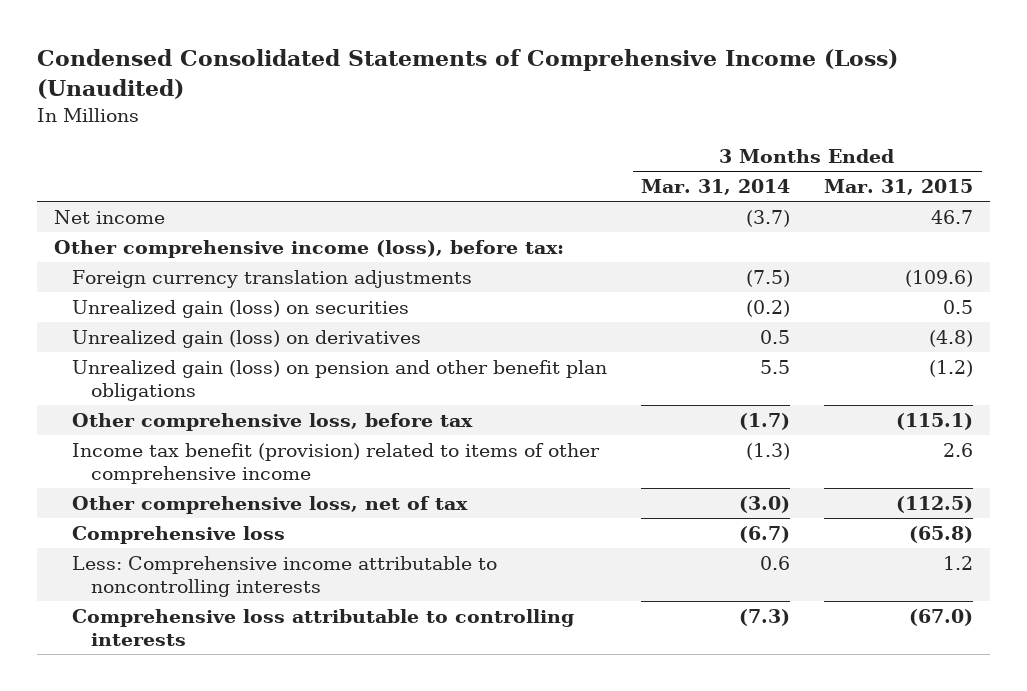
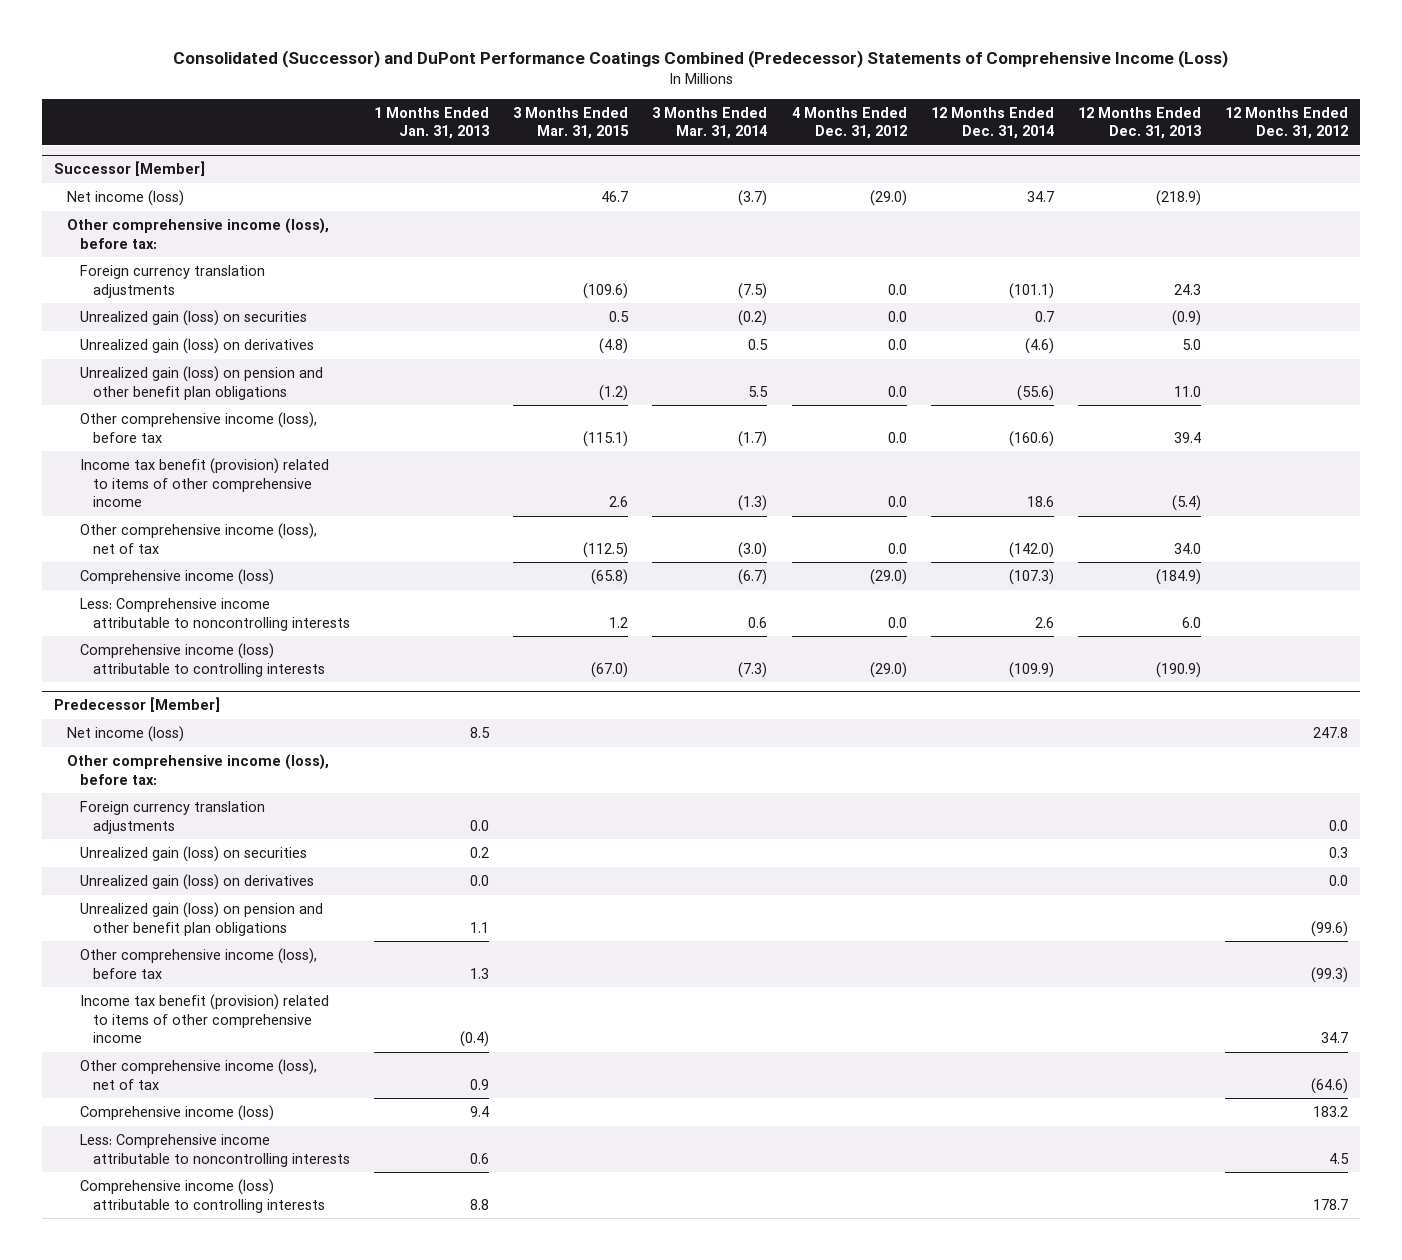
- Condensed Consolidated Statements of Comprehensive Income (Loss) (Unaudited)
+ Consolidated (Successor) and DuPont Performance Coatings Combined (Predecessor) Statements of Comprehensive Income (Loss)
- | 3 Months Ended Mar. 31, 2014 | 3 Months Ended Mar. 31, 2015
+ | 1 Months Ended Jan. 31, 2013 | 3 Months Ended Mar. 31, 2015 | 3 Months Ended Mar. 31, 2014 | 4 Months Ended Dec. 31, 2012 | 12 Months Ended Dec. 31, 2014 | 12 Months Ended Dec. 31, 2013 | 12 Months Ended Dec. 31, 2012
- Net income | (3.7) | 46.7
+ Successor [Member]
+ Net income (loss) | | 46.7 | (3.7) | (29.0) | 34.7 | (218.9) |
- Other comprehensive loss, before tax | (1.7) | (115.1)
+ Other comprehensive income (loss), before tax | | (115.1) | (1.7) | 0.0 | (160.6) | 39.4 |
- Other comprehensive loss, net of tax | (3.0) | (112.5)
- Comprehensive loss | (6.7) | (65.8)
+ Other comprehensive income (loss), net of tax | | (112.5) | (3.0) | 0.0 | (142.0) | 34.0 |
+ Comprehensive income (loss) | | (65.8) | (6.7) | (29.0) | (107.3) | (184.9) |
- Comprehensive loss attributable to controlling interests | (7.3) | (67.0)
+ Comprehensive income (loss) attributable to controlling interests | | (67.0) | (7.3) | (29.0) | (109.9) | (190.9) |
+ Predecessor [Member]
+ Net income (loss) | 8.5 | | | | | | 247.8
+ Other comprehensive income (loss), before tax:
+ Foreign currency translation adjustments | 0.0 | | | | | | 0.0
+ Unrealized gain (loss) on securities | 0.2 | | | | | | 0.3
+ Unrealized gain (loss) on derivatives | 0.0 | | | | | | 0.0
+ Unrealized gain (loss) on pension and other benefit plan obligations | 1.1 | | | | | | (99.6)
+ Other comprehensive income (loss), before tax | 1.3 | | | | | | (99.3)
+ Income tax benefit (provision) related to items of other comprehensive income | (0.4) | | | | | | 34.7
+ Other comprehensive income (loss), net of tax | 0.9 | | | | | | (64.6)
+ Comprehensive income (loss) | 9.4 | | | | | | 183.2
+ Less: Comprehensive income attributable to noncontrolling interests | 0.6 | | | | | | 4.5
+ Comprehensive income (loss) attributable to controlling interests | 8.8 | | | | | | 178.7

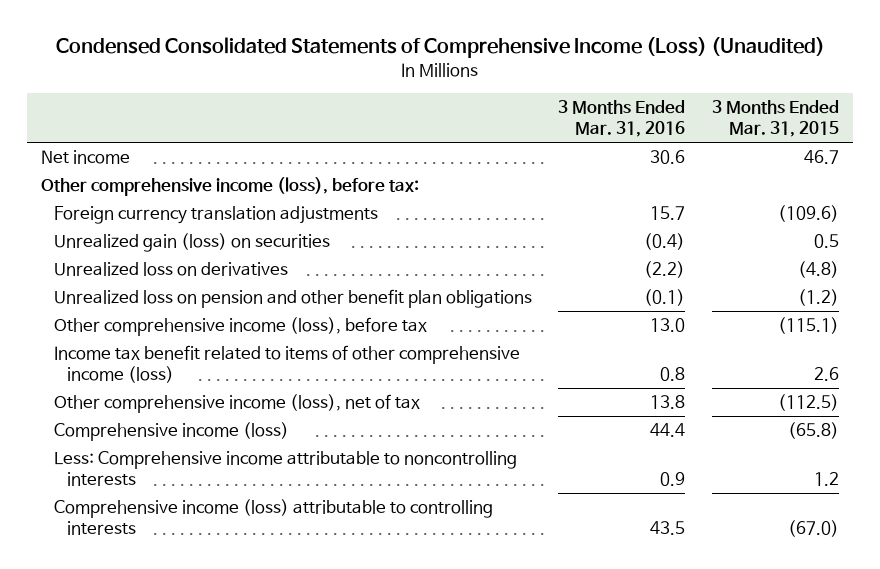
- Consolidated (Successor) and DuPont Performance Coatings Combined (Predecessor) Statements of Comprehensive Income (Loss)
+ Condensed Consolidated Statements of Comprehensive Income (Loss) (Unaudited)
- | 1 Months Ended Jan. 31, 2013 | 3 Months Ended Mar. 31, 2015 | 3 Months Ended Mar. 31, 2014 | 4 Months Ended Dec. 31, 2012 | 12 Months Ended Dec. 31, 2014 | 12 Months Ended Dec. 31, 2013 | 12 Months Ended Dec. 31, 2012
+ | 3 Months Ended Mar. 31, 2016 | 3 Months Ended Mar. 31, 2015
- Successor [Member]
- Net income (loss) | | 46.7 | (3.7) | (29.0) | 34.7 | (218.9) |
+ Net income | 30.6 | 46.7
- Unrealized gain (loss) on derivatives | | (4.8) | 0.5 | 0.0 | (4.6) | 5.0 |
- Unrealized gain (loss) on pension and other benefit plan obligations | | (1.2) | 5.5 | 0.0 | (55.6) | 11.0 |
+ Unrealized loss on derivatives | (2.2) | (4.8)
+ Unrealized loss on pension and other benefit plan obligations | (0.1) | (1.2)
- Income tax benefit (provision) related to items of other comprehensive income | | 2.6 | (1.3) | 0.0 | 18.6 | (5.4) |
+ Income tax benefit related to items of other comprehensive income (loss) | 0.8 | 2.6
- Predecessor [Member]
- Net income (loss) | 8.5 | | | | | | 247.8
- Other comprehensive income (loss), before tax:
- Foreign currency translation adjustments | 0.0 | | | | | | 0.0
- Unrealized gain (loss) on securities | 0.2 | | | | | | 0.3
- Unrealized gain (loss) on derivatives | 0.0 | | | | | | 0.0
- Unrealized gain (loss) on pension and other benefit plan obligations | 1.1 | | | | | | (99.6)
- Other comprehensive income (loss), before tax | 1.3 | | | | | | (99.3)
- Income tax benefit (provision) related to items of other comprehensive income | (0.4) | | | | | | 34.7
- Other comprehensive income (loss), net of tax | 0.9 | | | | | | (64.6)
- Comprehensive income (loss) | 9.4 | | | | | | 183.2
- Less: Comprehensive income attributable to noncontrolling interests | 0.6 | | | | | | 4.5
- Comprehensive income (loss) attributable to controlling interests | 8.8 | | | | | | 178.7

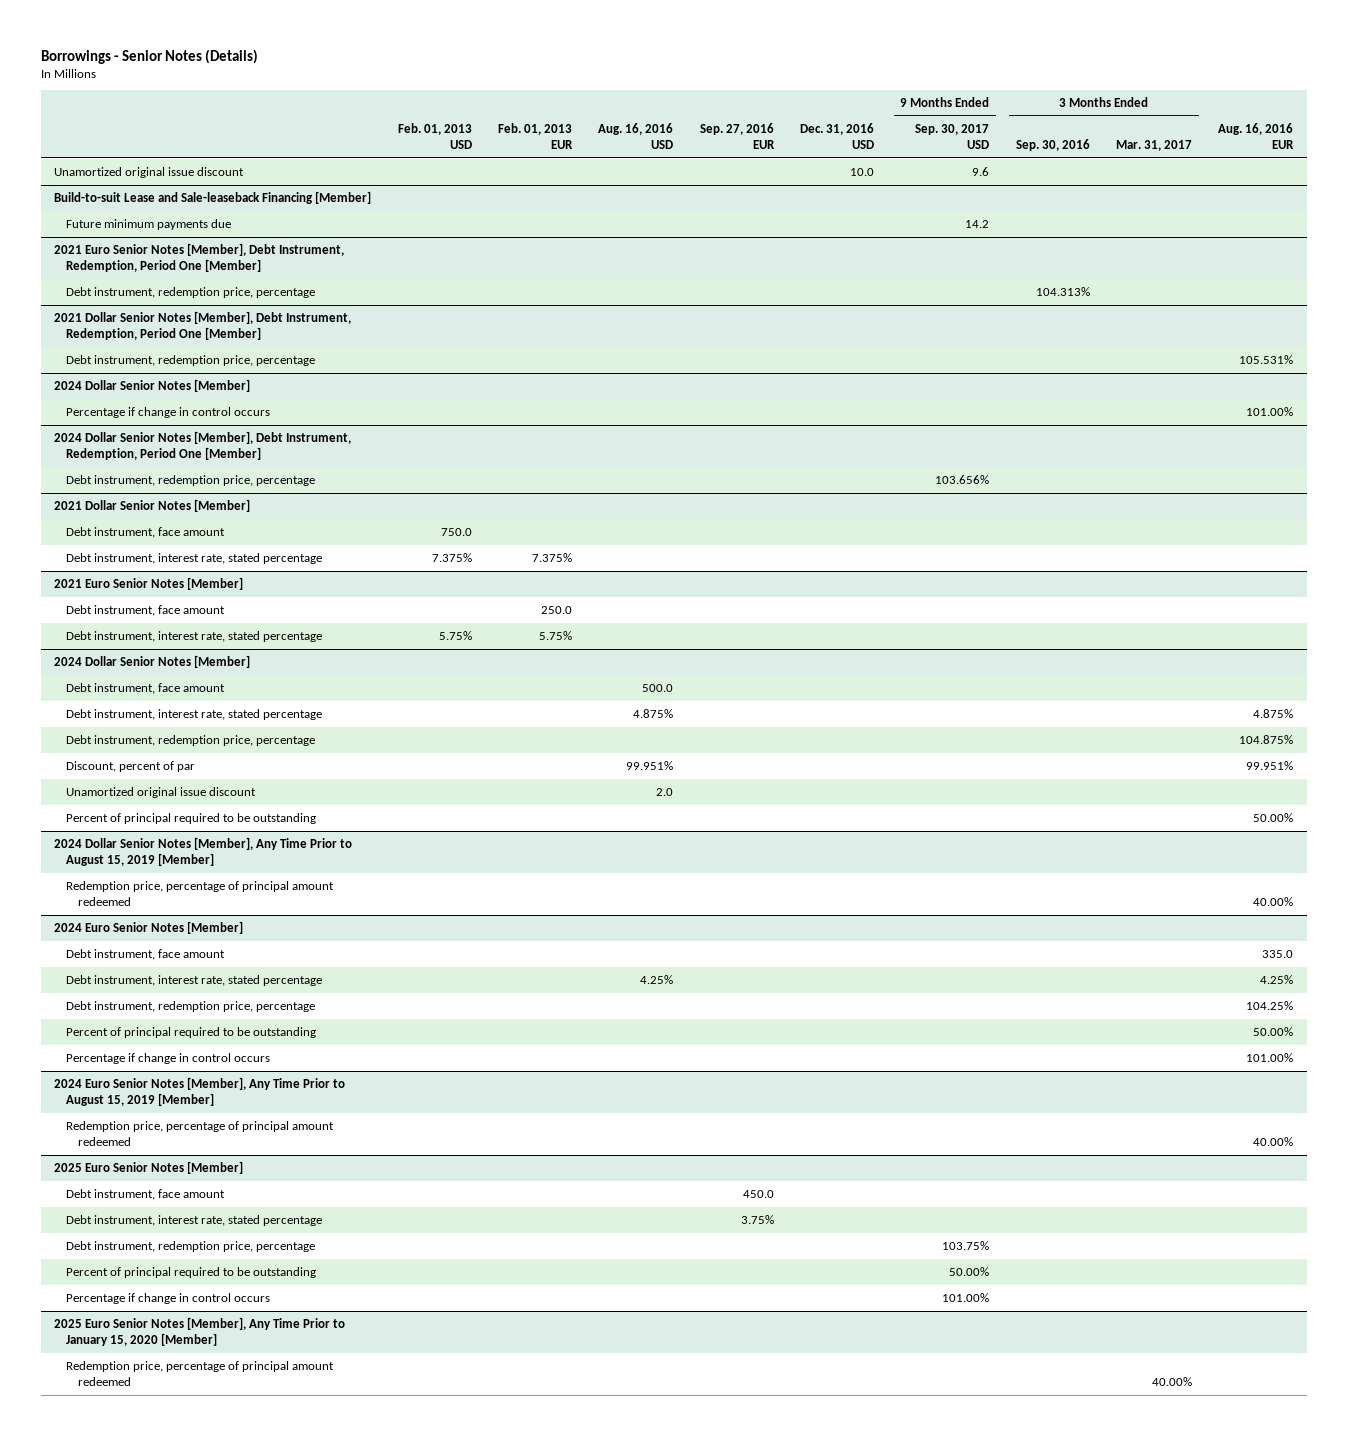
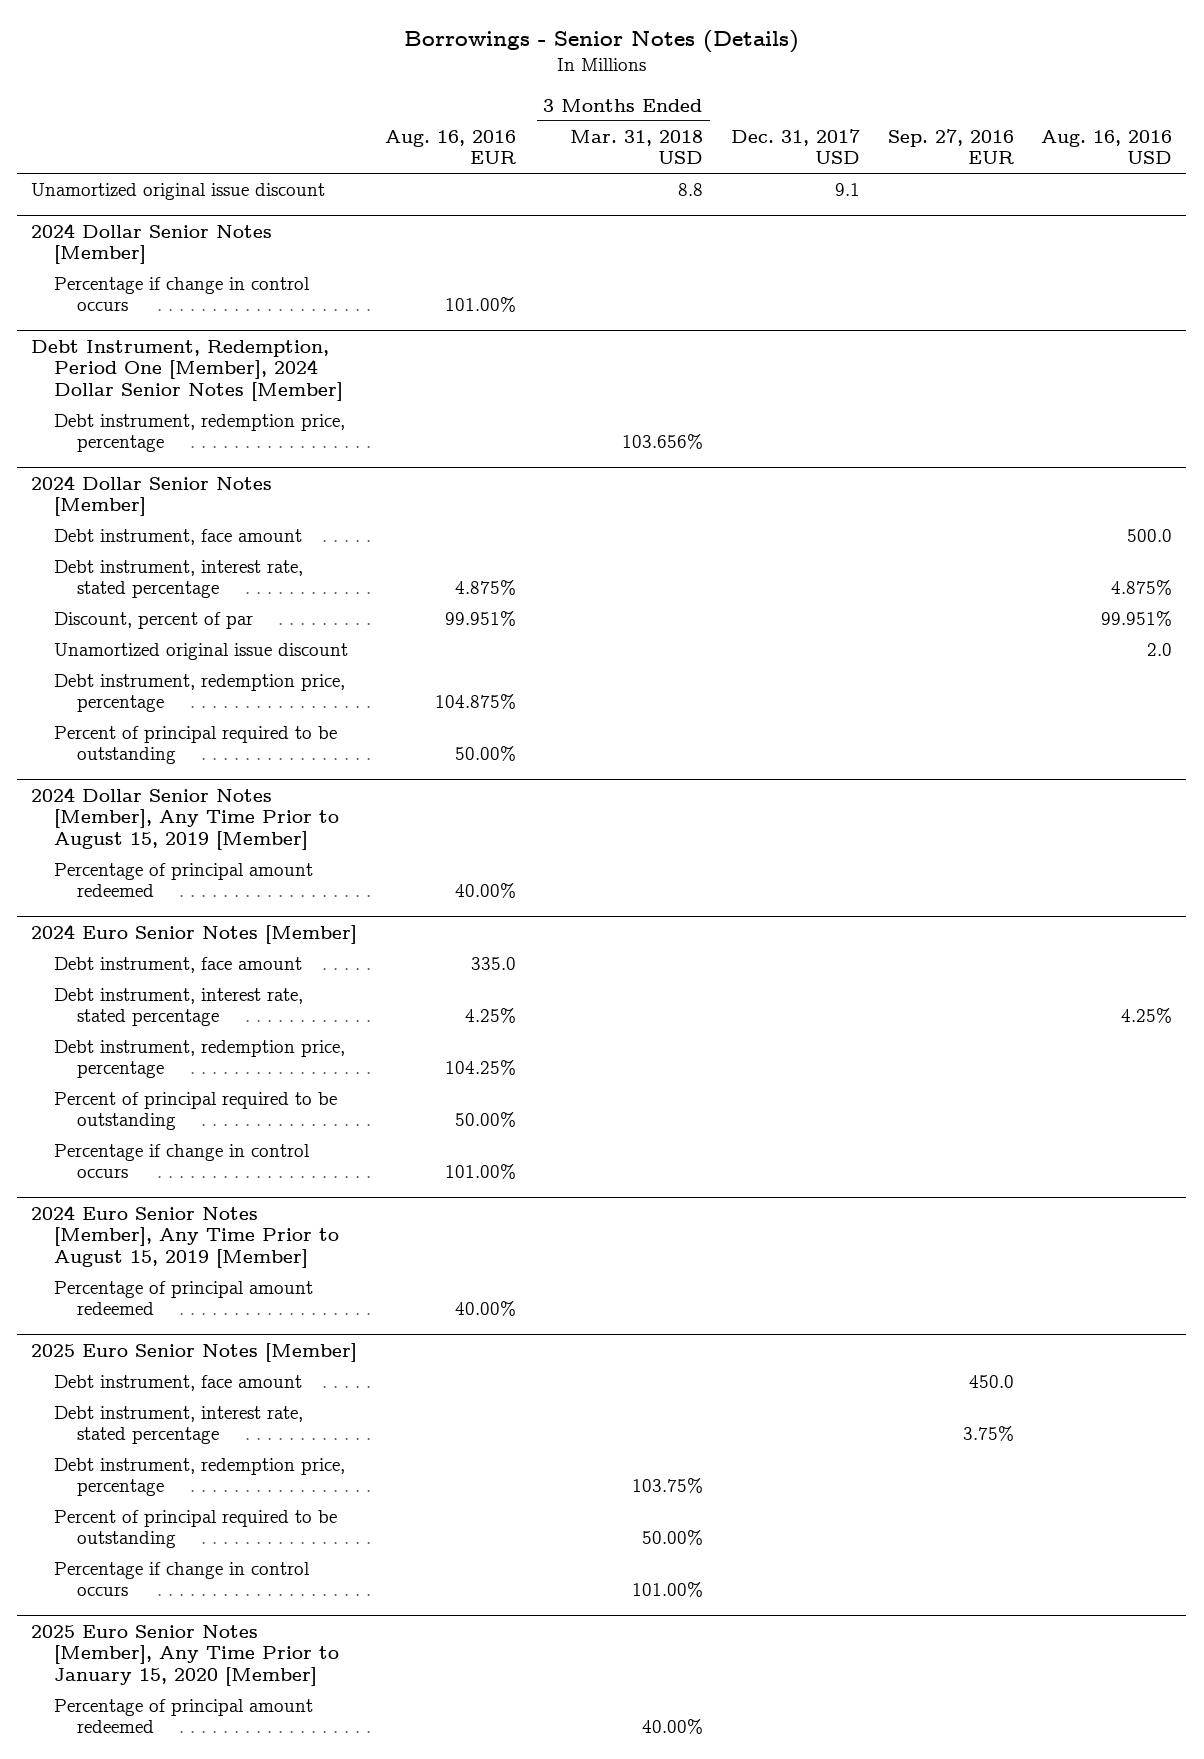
- | Feb. 01, 2013 USD | Feb. 01, 2013 EUR | Aug. 16, 2016 USD | Sep. 27, 2016 EUR | Dec. 31, 2016 USD | 9 Months Ended Sep. 30, 2017 USD | 3 Months Ended Sep. 30, 2016 | 3 Months Ended Mar. 31, 2017 | Aug. 16, 2016 EUR
+ | Aug. 16, 2016 EUR | 3 Months Ended Mar. 31, 2018 USD | Dec. 31, 2017 USD | Sep. 27, 2016 EUR | Aug. 16, 2016 USD
- Build-to-suit Lease and Sale-leaseback Financing [Member]
- Future minimum payments due | | | | | | 14.2 | | |
- 2021 Euro Senior Notes [Member], Debt Instrument, Redemption, Period One [Member]
- Debt instrument, redemption price, percentage | | | | | | | 104.313% | |
- 2021 Dollar Senior Notes [Member], Debt Instrument, Redemption, Period One [Member]
- Debt instrument, redemption price, percentage | | | | | | | | | 105.531%
- 2024 Dollar Senior Notes [Member], Debt Instrument, Redemption, Period One [Member]
+ Debt Instrument, Redemption, Period One [Member], 2024 Dollar Senior Notes [Member]
- 2021 Dollar Senior Notes [Member]
- Debt instrument, face amount | 750.0 | | | | | | | |
- Debt instrument, interest rate, stated percentage | 7.375% | 7.375% | | | | | | |
- 2021 Euro Senior Notes [Member]
- Debt instrument, face amount | | 250.0 | | | | | | |
- Debt instrument, interest rate, stated percentage | 5.75% | 5.75% | | | | | | |
@ 2024 Dollar Senior Notes [Member]
moved down: Debt instrument, redemption price, percentage | 104.875% | | | |
@ 2024 Dollar Senior Notes [Member], Any Time Prior to August 15, 2019 [Member]
- Redemption price, percentage of principal amount redeemed | | | | | | | | | 40.00%
+ Percentage of principal amount redeemed | 40.00% | | | |
@ 2024 Euro Senior Notes [Member], Any Time Prior to August 15, 2019 [Member]
- Redemption price, percentage of principal amount redeemed | | | | | | | | | 40.00%
+ Percentage of principal amount redeemed | 40.00% | | | |
@ 2025 Euro Senior Notes [Member], Any Time Prior to January 15, 2020 [Member]
- Redemption price, percentage of principal amount redeemed | | | | | | | | 40.00% |
+ Percentage of principal amount redeemed | | 40.00% | | |

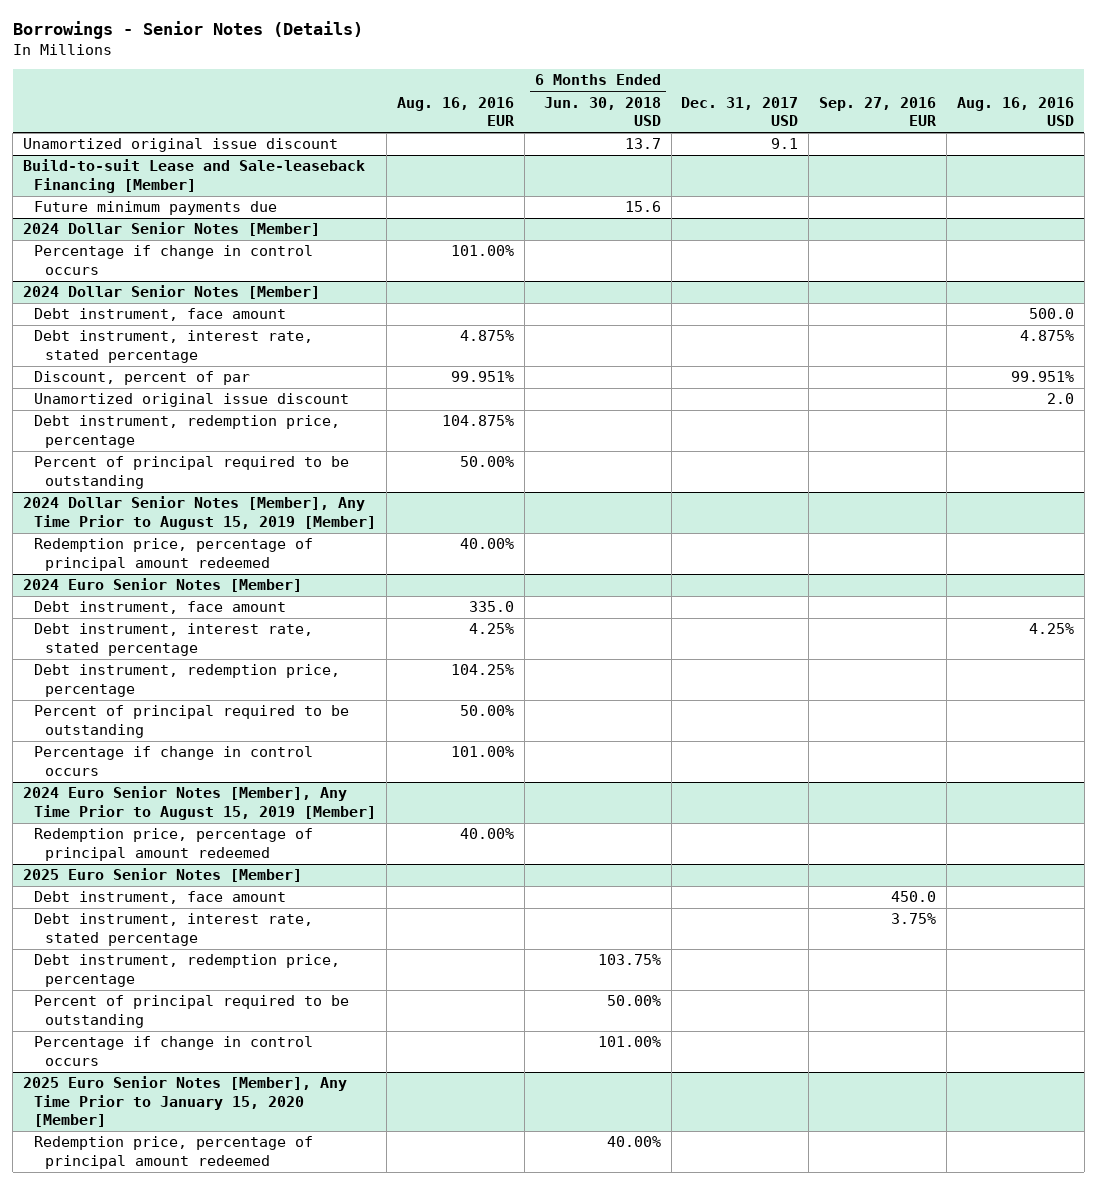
- | Aug. 16, 2016 EUR | 3 Months Ended Mar. 31, 2018 USD | Dec. 31, 2017 USD | Sep. 27, 2016 EUR | Aug. 16, 2016 USD
+ | Aug. 16, 2016 EUR | 6 Months Ended Jun. 30, 2018 USD | Dec. 31, 2017 USD | Sep. 27, 2016 EUR | Aug. 16, 2016 USD
+ Build-to-suit Lease and Sale-leaseback Financing [Member]
+ Future minimum payments due | | 15.6 | | |
- Debt Instrument, Redemption, Period One [Member], 2024 Dollar Senior Notes [Member]
- Debt instrument, redemption price, percentage | | 103.656% | | |
@ 2024 Dollar Senior Notes [Member], Any Time Prior to August 15, 2019 [Member]
- Percentage of principal amount redeemed | 40.00% | | | |
+ Redemption price, percentage of principal amount redeemed | 40.00% | | | |
@ 2024 Euro Senior Notes [Member], Any Time Prior to August 15, 2019 [Member]
- Percentage of principal amount redeemed | 40.00% | | | |
+ Redemption price, percentage of principal amount redeemed | 40.00% | | | |
@ 2025 Euro Senior Notes [Member], Any Time Prior to January 15, 2020 [Member]
- Percentage of principal amount redeemed | | 40.00% | | |
+ Redemption price, percentage of principal amount redeemed | | 40.00% | | |

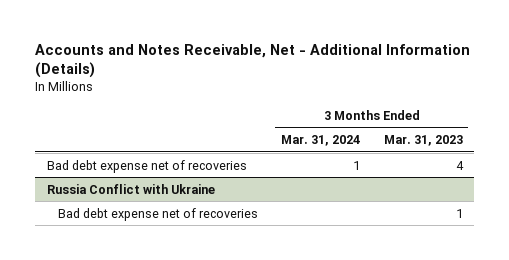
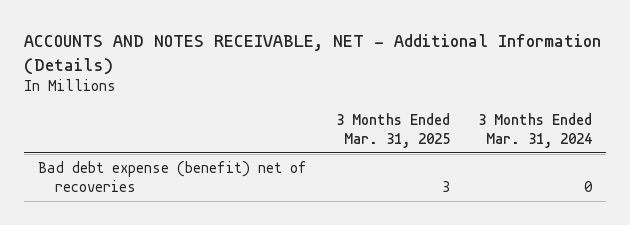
- Accounts and Notes Receivable, Net - Additional Information (Details)
+ ACCOUNTS AND NOTES RECEIVABLE, NET - Additional Information (Details)
- | 3 Months Ended Mar. 31, 2024 | 3 Months Ended Mar. 31, 2023
+ | 3 Months Ended Mar. 31, 2025 | 3 Months Ended Mar. 31, 2024
- Bad debt expense net of recoveries | 1 | 4
- Russia Conflict with Ukraine
- Bad debt expense net of recoveries | | 1
+ Bad debt expense (benefit) net of recoveries | 3 | 0

